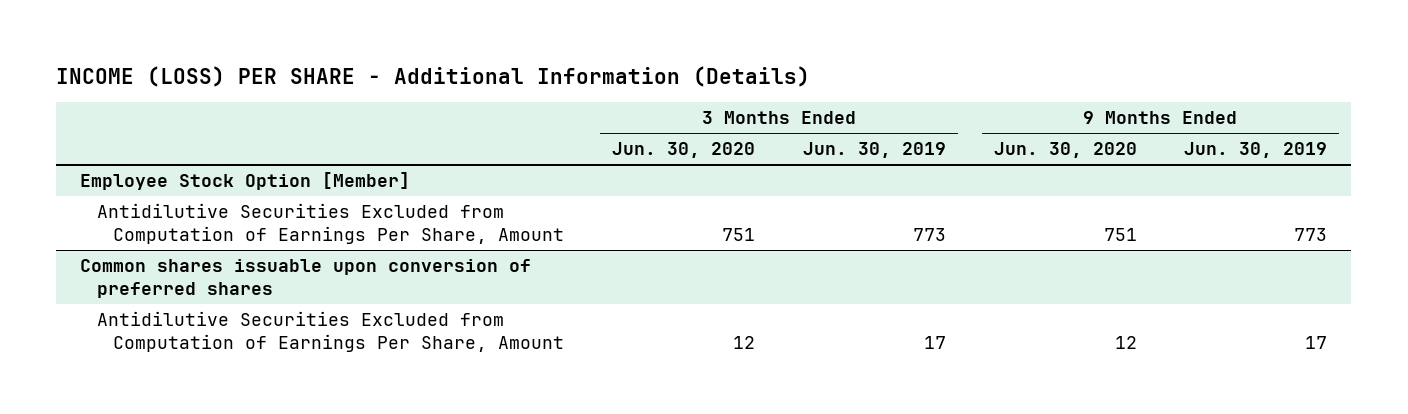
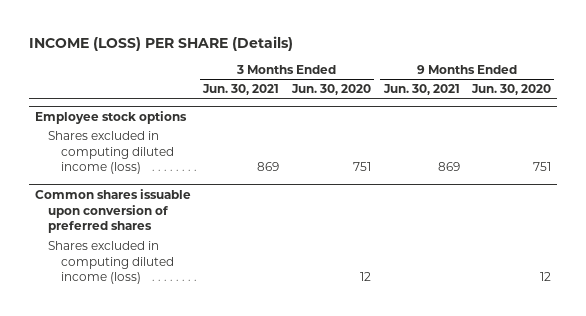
- INCOME (LOSS) PER SHARE - Additional Information (Details)
+ INCOME (LOSS) PER SHARE (Details)
- | 3 Months Ended Jun. 30, 2020 | 3 Months Ended Jun. 30, 2019 | 9 Months Ended Jun. 30, 2020 | 9 Months Ended Jun. 30, 2019
+ | 3 Months Ended Jun. 30, 2021 | 3 Months Ended Jun. 30, 2020 | 9 Months Ended Jun. 30, 2021 | 9 Months Ended Jun. 30, 2020
- Employee Stock Option [Member]
- Antidilutive Securities Excluded from Computation of Earnings Per Share, Amount | 751 | 773 | 751 | 773
+ Employee stock options
+ Shares excluded in computing diluted income (loss) | 869 | 751 | 869 | 751
@ Common shares issuable upon conversion of preferred shares
- Antidilutive Securities Excluded from Computation of Earnings Per Share, Amount | 12 | 17 | 12 | 17
+ Shares excluded in computing diluted income (loss) | | 12 | | 12

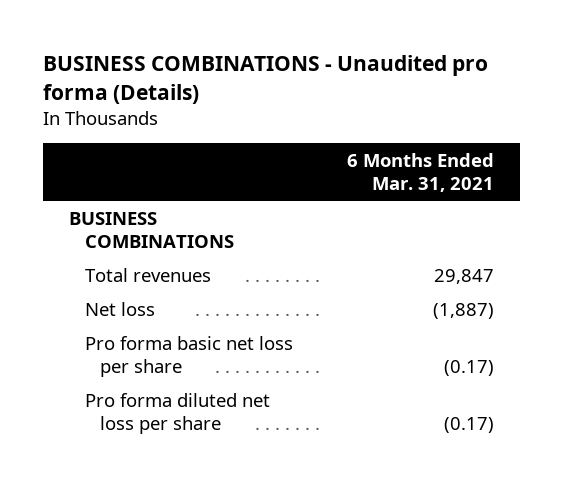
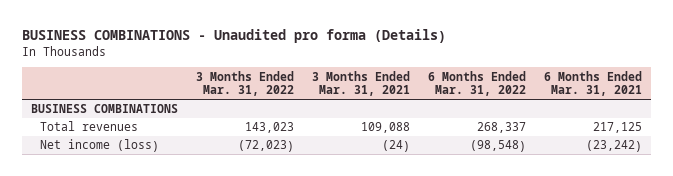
- | 6 Months Ended Mar. 31, 2021
+ | 3 Months Ended Mar. 31, 2022 | 3 Months Ended Mar. 31, 2021 | 6 Months Ended Mar. 31, 2022 | 6 Months Ended Mar. 31, 2021
- Total revenues | 29,847
- Net loss | (1,887)
- Pro forma basic net loss per share | (0.17)
- Pro forma diluted net loss per share | (0.17)
+ Total revenues | 143,023 | 109,088 | 268,337 | 217,125
+ Net income (loss) | (72,023) | (24) | (98,548) | (23,242)

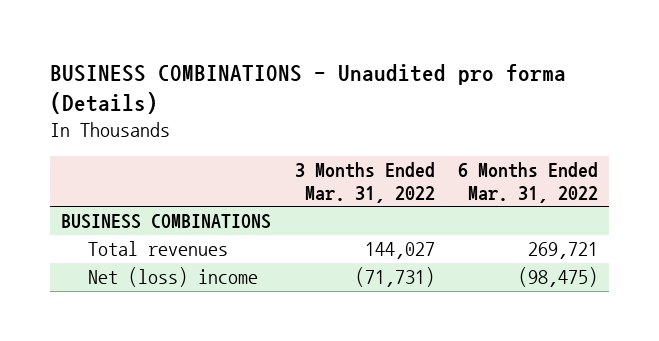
- | 3 Months Ended Mar. 31, 2022 | 3 Months Ended Mar. 31, 2021 | 6 Months Ended Mar. 31, 2022 | 6 Months Ended Mar. 31, 2021
+ | 3 Months Ended Mar. 31, 2022 | 6 Months Ended Mar. 31, 2022
- Total revenues | 143,023 | 109,088 | 268,337 | 217,125
- Net income (loss) | (72,023) | (24) | (98,548) | (23,242)
+ Total revenues | 144,027 | 269,721
+ Net (loss) income | (71,731) | (98,475)

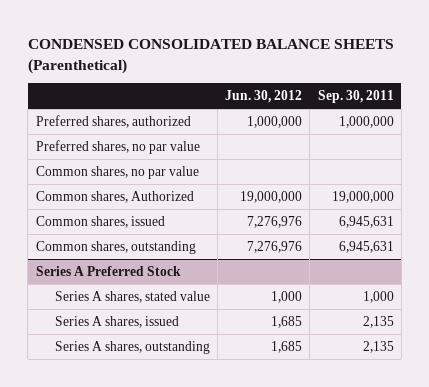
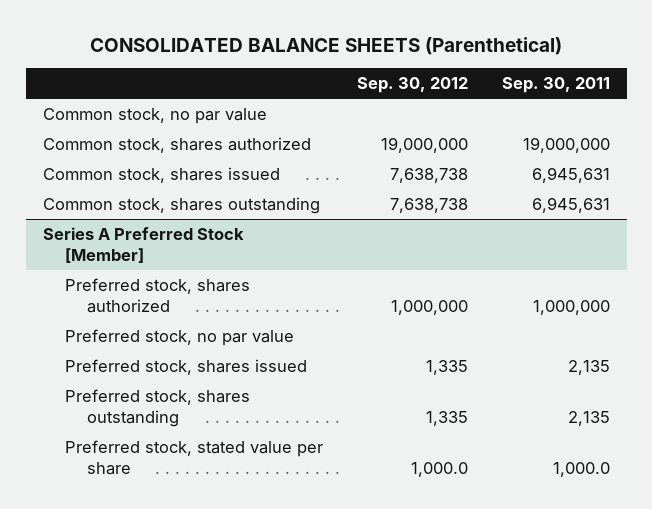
- CONDENSED CONSOLIDATED BALANCE SHEETS (Parenthetical)
+ CONSOLIDATED BALANCE SHEETS (Parenthetical)
- | Jun. 30, 2012 | Sep. 30, 2011
+ | Sep. 30, 2012 | Sep. 30, 2011
- Preferred shares, authorized | 1,000,000 | 1,000,000
- Preferred shares, no par value
- Common shares, no par value
- Common shares, Authorized | 19,000,000 | 19,000,000
- Common shares, issued | 7,276,976 | 6,945,631
- Common shares, outstanding | 7,276,976 | 6,945,631
- Series A Preferred Stock
- Series A shares, stated value | 1,000 | 1,000
- Series A shares, issued | 1,685 | 2,135
- Series A shares, outstanding | 1,685 | 2,135
+ Common stock, no par value
+ Common stock, shares authorized | 19,000,000 | 19,000,000
+ Common stock, shares issued | 7,638,738 | 6,945,631
+ Common stock, shares outstanding | 7,638,738 | 6,945,631
+ Series A Preferred Stock [Member]
+ Preferred stock, shares authorized | 1,000,000 | 1,000,000
+ Preferred stock, no par value
+ Preferred stock, shares issued | 1,335 | 2,135
+ Preferred stock, shares outstanding | 1,335 | 2,135
+ Preferred stock, stated value per share | 1,000.0 | 1,000.0

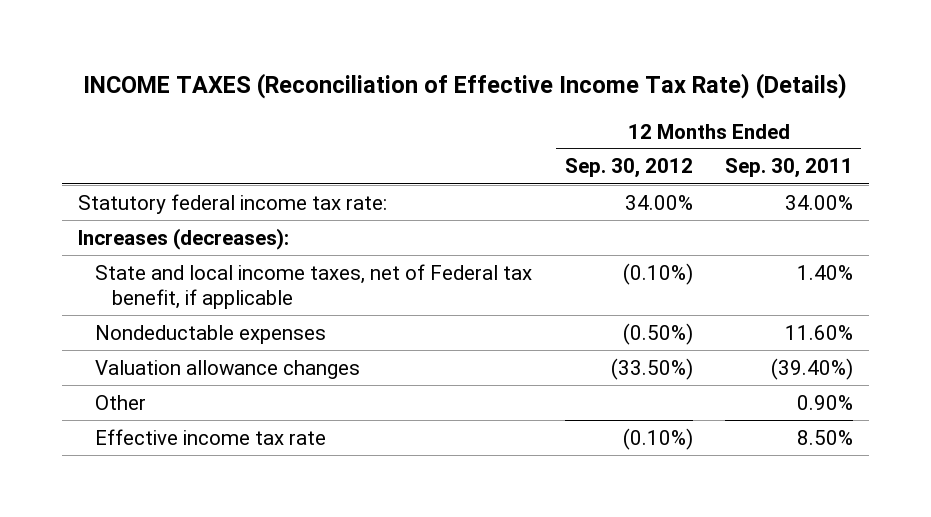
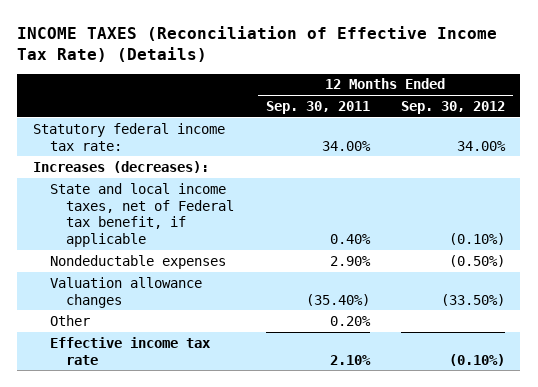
- | 12 Months Ended Sep. 30, 2012 | 12 Months Ended Sep. 30, 2011
+ | 12 Months Ended Sep. 30, 2011 | 12 Months Ended Sep. 30, 2012
- State and local income taxes, net of Federal tax benefit, if applicable | (0.10%) | 1.40%
- Nondeductable expenses | (0.50%) | 11.60%
- Valuation allowance changes | (33.50%) | (39.40%)
- Other | | 0.90%
- Effective income tax rate | (0.10%) | 8.50%
+ State and local income taxes, net of Federal tax benefit, if applicable | 0.40% | (0.10%)
+ Nondeductable expenses | 2.90% | (0.50%)
+ Valuation allowance changes | (35.40%) | (33.50%)
+ Other | 0.20% |
+ Effective income tax rate | 2.10% | (0.10%)

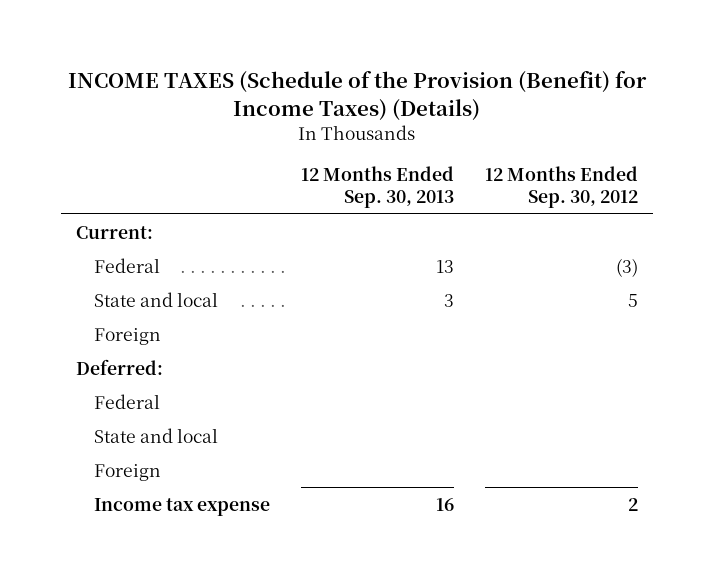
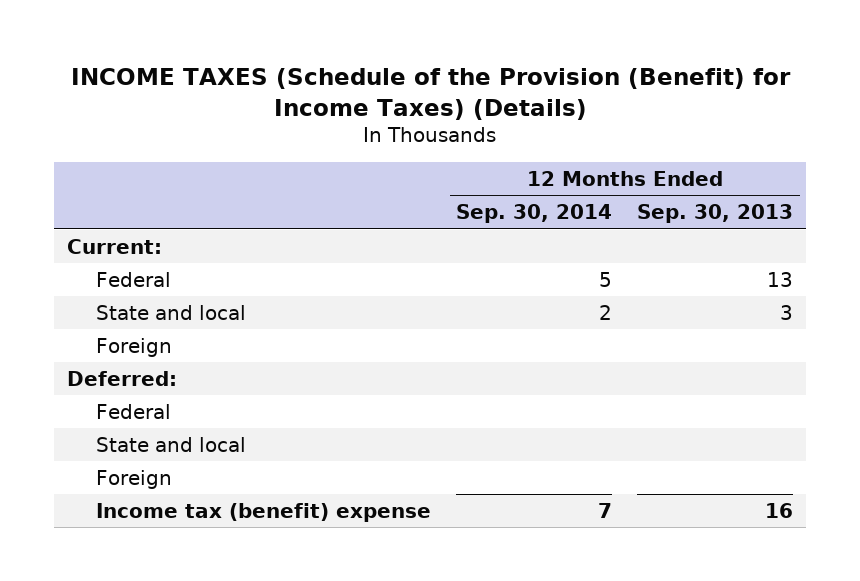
- | 12 Months Ended Sep. 30, 2013 | 12 Months Ended Sep. 30, 2012
+ | 12 Months Ended Sep. 30, 2014 | 12 Months Ended Sep. 30, 2013
- Income tax expense | 16 | 2
+ Income tax (benefit) expense | 7 | 16

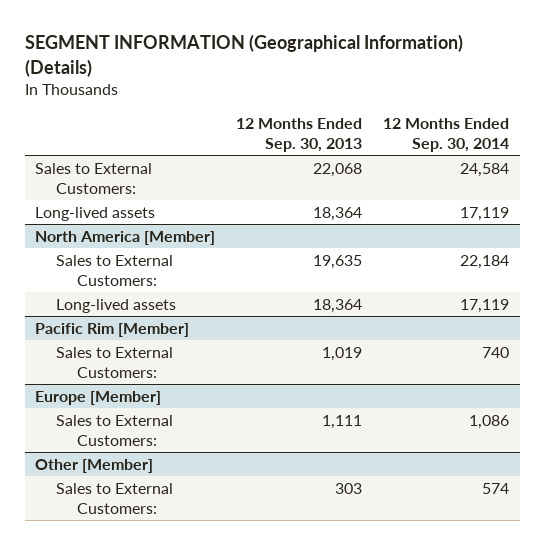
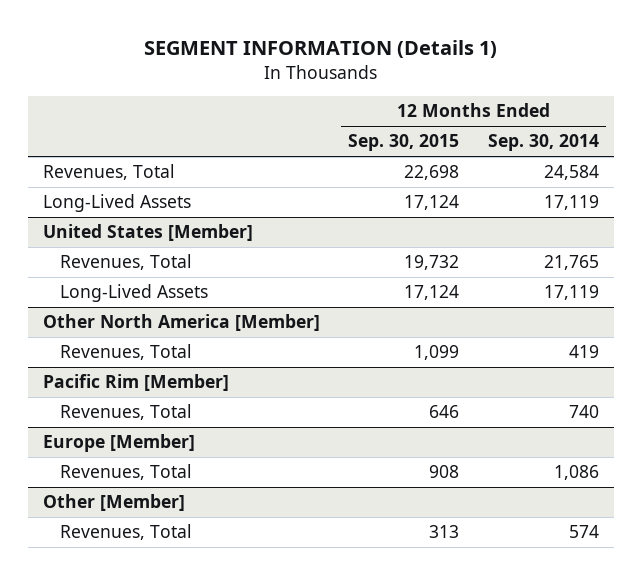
- SEGMENT INFORMATION (Geographical Information) (Details)
+ SEGMENT INFORMATION (Details 1)
- | 12 Months Ended Sep. 30, 2013 | 12 Months Ended Sep. 30, 2014
+ | 12 Months Ended Sep. 30, 2015 | 12 Months Ended Sep. 30, 2014
- Sales to External Customers: | 22,068 | 24,584
- Long-lived assets | 18,364 | 17,119
- North America [Member]
- Sales to External Customers: | 19,635 | 22,184
- Long-lived assets | 18,364 | 17,119
+ Revenues, Total | 22,698 | 24,584
+ Long-Lived Assets | 17,124 | 17,119
+ United States [Member]
+ Revenues, Total | 19,732 | 21,765
+ Long-Lived Assets | 17,124 | 17,119
+ Other North America [Member]
+ Revenues, Total | 1,099 | 419
@ Pacific Rim [Member]
- Sales to External Customers: | 1,019 | 740
+ Revenues, Total | 646 | 740
@ Europe [Member]
- Sales to External Customers: | 1,111 | 1,086
+ Revenues, Total | 908 | 1,086
@ Other [Member]
- Sales to External Customers: | 303 | 574
+ Revenues, Total | 313 | 574

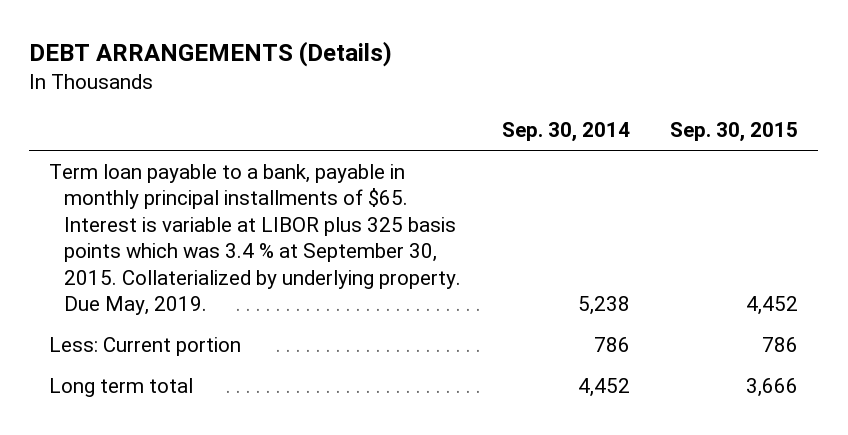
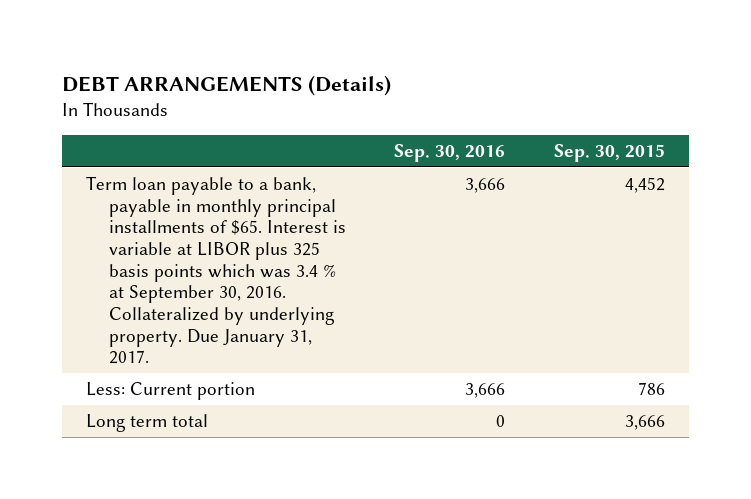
- | Sep. 30, 2014 | Sep. 30, 2015
+ | Sep. 30, 2016 | Sep. 30, 2015
- Term loan payable to a bank, payable in monthly principal installments of $65. Interest is variable at LIBOR plus 325 basis points which was 3.4 % at September 30, 2015. Collaterialized by underlying property. Due May, 2019. | 5,238 | 4,452
+ Term loan payable to a bank, payable in monthly principal installments of $65. Interest is variable at LIBOR plus 325 basis points which was 3.4 % at September 30, 2016. Collateralized by underlying property. Due January 31, 2017. | 3,666 | 4,452

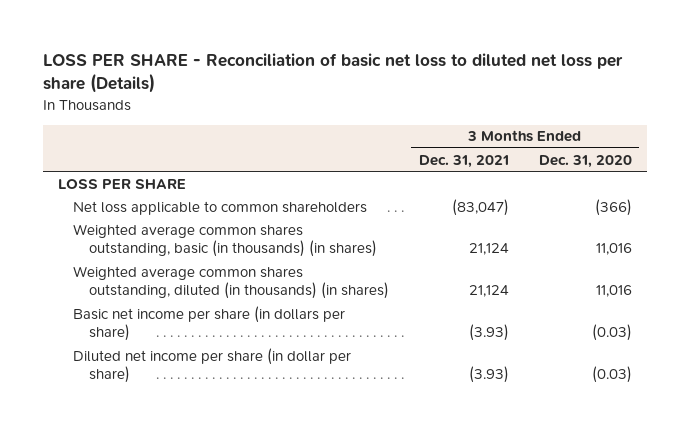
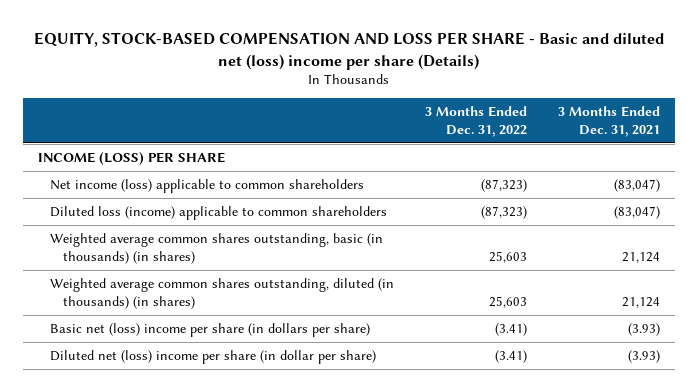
- LOSS PER SHARE - Reconciliation of basic net loss to diluted net loss per share (Details)
+ EQUITY, STOCK-BASED COMPENSATION AND LOSS PER SHARE - Basic and diluted net (loss) income per share (Details)
- | 3 Months Ended Dec. 31, 2021 | 3 Months Ended Dec. 31, 2020
+ | 3 Months Ended Dec. 31, 2022 | 3 Months Ended Dec. 31, 2021
- LOSS PER SHARE
- Net loss applicable to common shareholders | (83,047) | (366)
+ INCOME (LOSS) PER SHARE
+ Net income (loss) applicable to common shareholders | (87,323) | (83,047)
+ Diluted loss (income) applicable to common shareholders | (87,323) | (83,047)
- Basic net income per share (in dollars per share) | (3.93) | (0.03)
- Diluted net income per share (in dollar per share) | (3.93) | (0.03)
+ Basic net (loss) income per share (in dollars per share) | (3.41) | (3.93)
+ Diluted net (loss) income per share (in dollar per share) | (3.41) | (3.93)

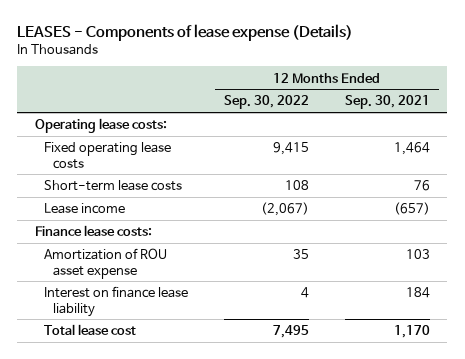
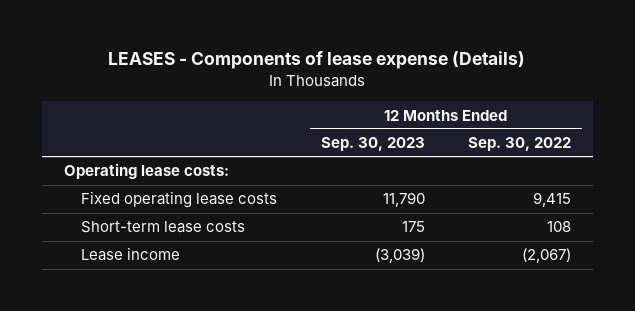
- | 12 Months Ended Sep. 30, 2022 | 12 Months Ended Sep. 30, 2021
+ | 12 Months Ended Sep. 30, 2023 | 12 Months Ended Sep. 30, 2022
- Finance lease costs:
- Amortization of ROU asset expense | 35 | 103
- Interest on finance lease liability | 4 | 184
- Total lease cost | 7,495 | 1,170

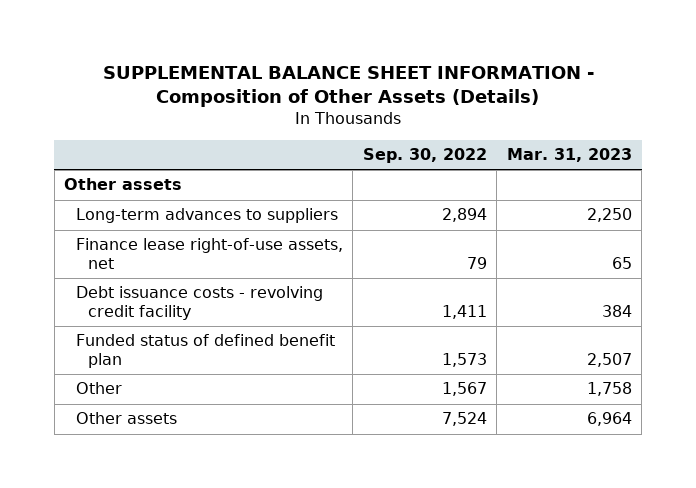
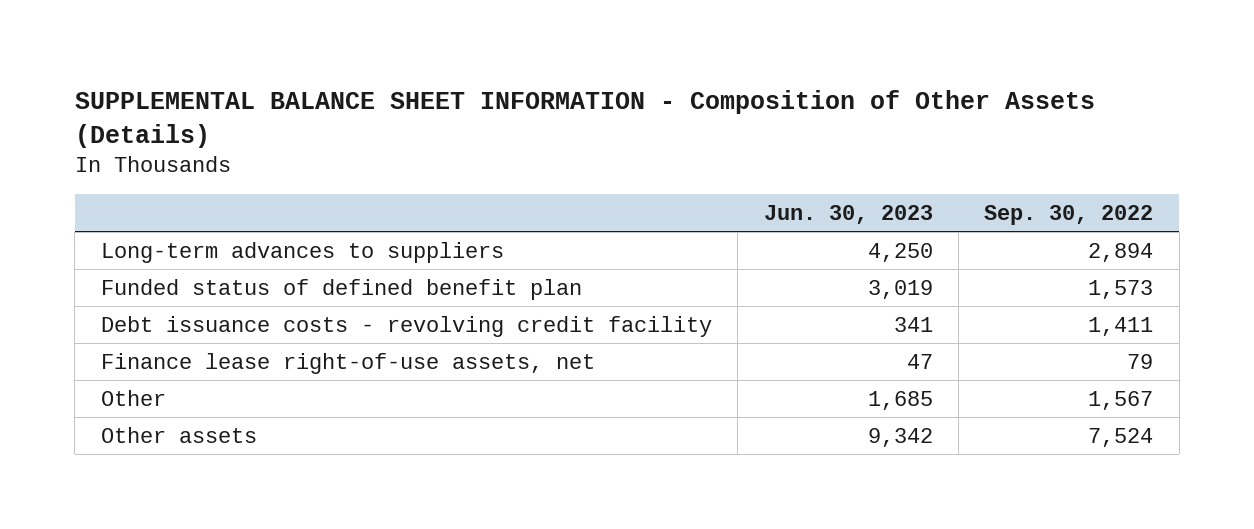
- | Sep. 30, 2022 | Mar. 31, 2023
+ | Jun. 30, 2023 | Sep. 30, 2022
- Other assets
moved down: Debt issuance costs - revolving credit facility | 341 | 1,411
moved down: Finance lease right-of-use assets, net | 47 | 79

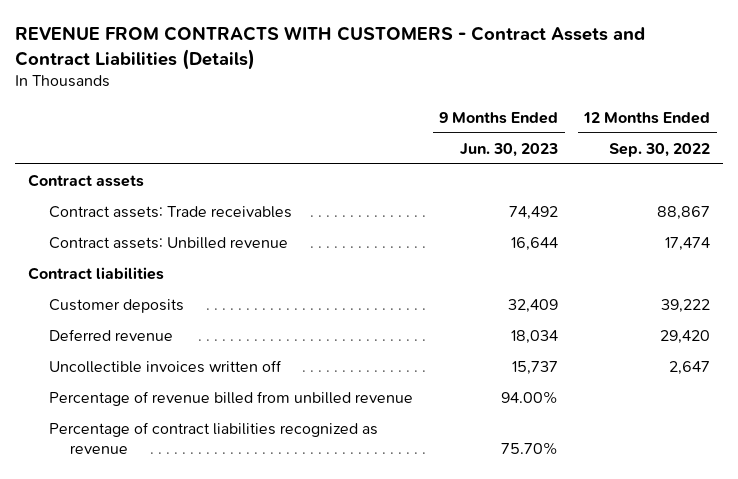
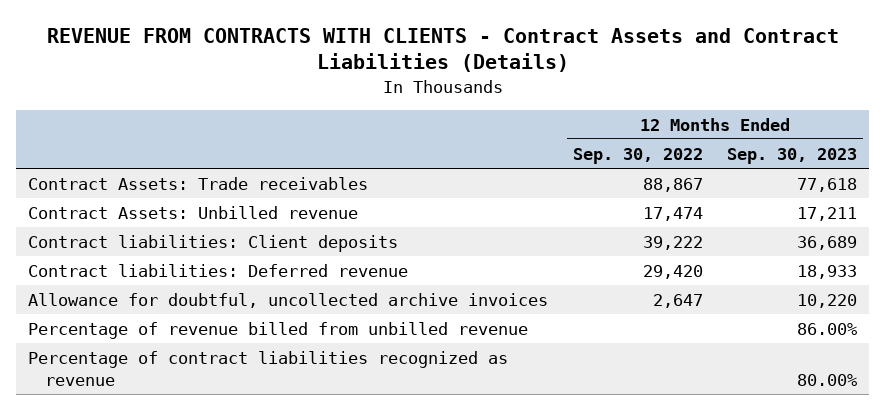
- REVENUE FROM CONTRACTS WITH CUSTOMERS - Contract Assets and Contract Liabilities (Details)
+ REVENUE FROM CONTRACTS WITH CLIENTS - Contract Assets and Contract Liabilities (Details)
- | 9 Months Ended Jun. 30, 2023 | 12 Months Ended Sep. 30, 2022
+ | 12 Months Ended Sep. 30, 2022 | 12 Months Ended Sep. 30, 2023
- Contract assets
- Contract assets: Trade receivables | 74,492 | 88,867
- Contract assets: Unbilled revenue | 16,644 | 17,474
- Contract liabilities
- Customer deposits | 32,409 | 39,222
- Deferred revenue | 18,034 | 29,420
- Uncollectible invoices written off | 15,737 | 2,647
+ Contract Assets: Trade receivables | 88,867 | 77,618
+ Contract Assets: Unbilled revenue | 17,474 | 17,211
+ Contract liabilities: Client deposits | 39,222 | 36,689
+ Contract liabilities: Deferred revenue | 29,420 | 18,933
+ Allowance for doubtful, uncollected archive invoices | 2,647 | 10,220

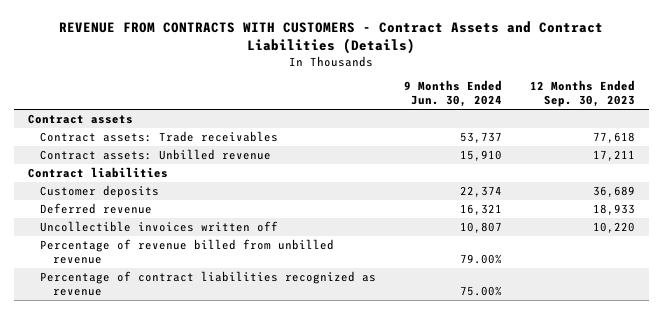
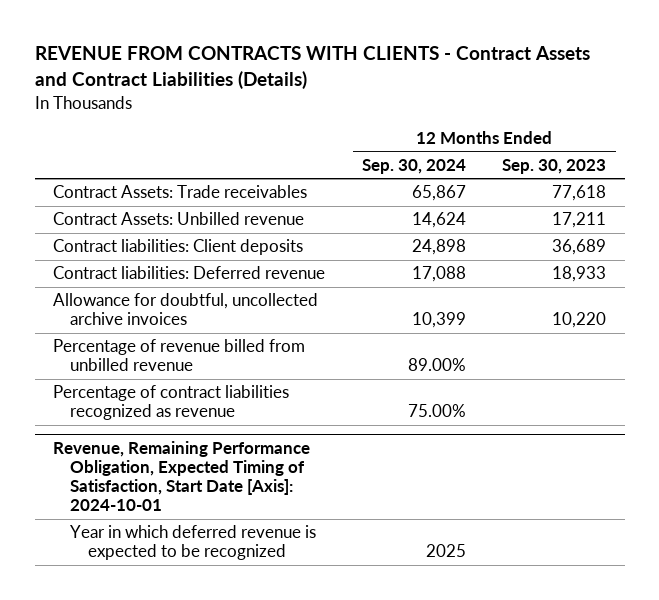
- REVENUE FROM CONTRACTS WITH CUSTOMERS - Contract Assets and Contract Liabilities (Details)
+ REVENUE FROM CONTRACTS WITH CLIENTS - Contract Assets and Contract Liabilities (Details)
- | 9 Months Ended Jun. 30, 2024 | 12 Months Ended Sep. 30, 2023
+ | 12 Months Ended Sep. 30, 2024 | 12 Months Ended Sep. 30, 2023
- Contract assets
- Contract assets: Trade receivables | 53,737 | 77,618
- Contract assets: Unbilled revenue | 15,910 | 17,211
- Contract liabilities
- Customer deposits | 22,374 | 36,689
- Deferred revenue | 16,321 | 18,933
- Uncollectible invoices written off | 10,807 | 10,220
+ Contract Assets: Trade receivables | 65,867 | 77,618
+ Contract Assets: Unbilled revenue | 14,624 | 17,211
+ Contract liabilities: Client deposits | 24,898 | 36,689
+ Contract liabilities: Deferred revenue | 17,088 | 18,933
+ Allowance for doubtful, uncollected archive invoices | 10,399 | 10,220
+ Revenue, Remaining Performance Obligation, Expected Timing of Satisfaction, Start Date [Axis]: 2024-10-01
+ Year in which deferred revenue is expected to be recognized | 2025 |

